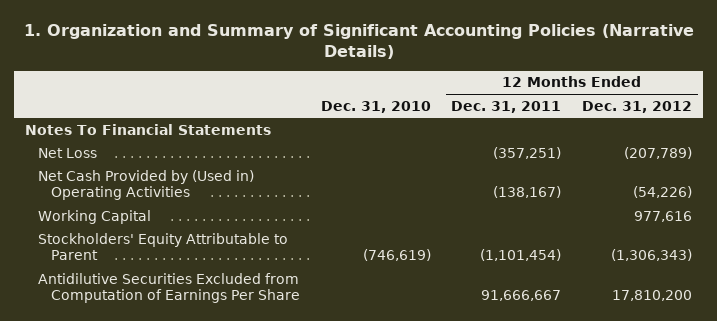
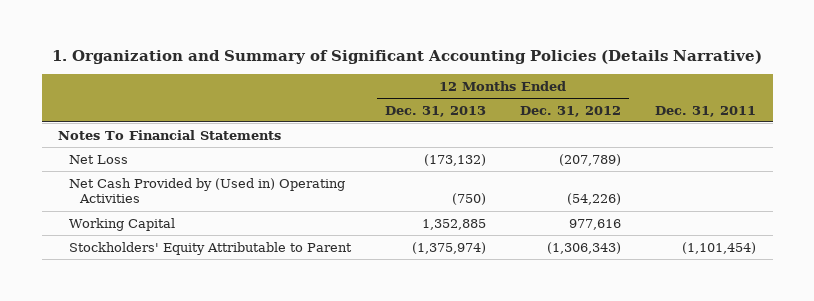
- 1. Organization and Summary of Significant Accounting Policies (Narrative Details)
+ 1. Organization and Summary of Significant Accounting Policies (Details Narrative)
- | Dec. 31, 2010 | 12 Months Ended Dec. 31, 2011 | 12 Months Ended Dec. 31, 2012
+ | 12 Months Ended Dec. 31, 2013 | 12 Months Ended Dec. 31, 2012 | Dec. 31, 2011
- Antidilutive Securities Excluded from Computation of Earnings Per Share | | 91,666,667 | 17,810,200

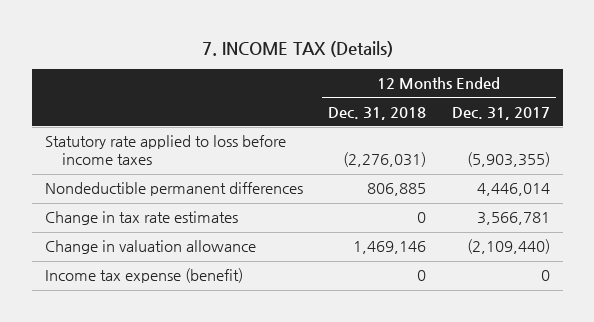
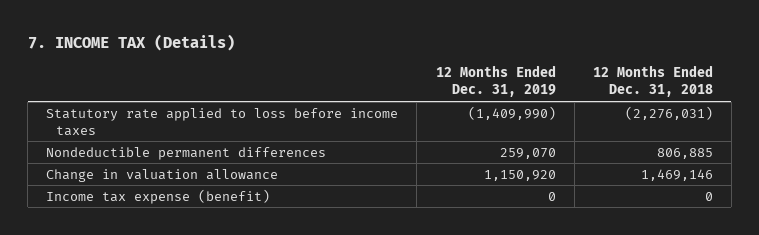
- | 12 Months Ended Dec. 31, 2018 | 12 Months Ended Dec. 31, 2017
+ | 12 Months Ended Dec. 31, 2019 | 12 Months Ended Dec. 31, 2018
- Change in tax rate estimates | 0 | 3,566,781

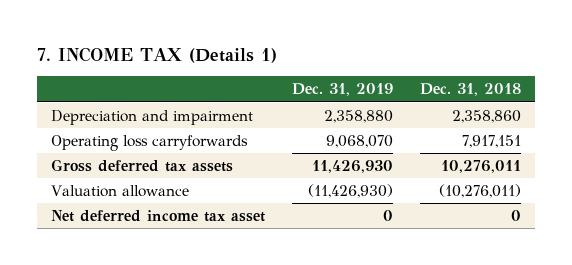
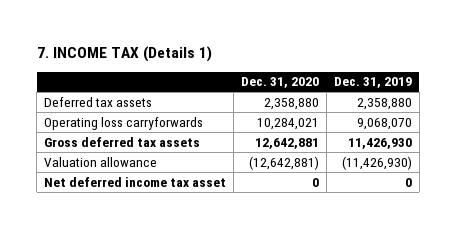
- | Dec. 31, 2019 | Dec. 31, 2018
+ | Dec. 31, 2020 | Dec. 31, 2019
- Depreciation and impairment | 2,358,880 | 2,358,860
+ Deferred tax assets | 2,358,880 | 2,358,880

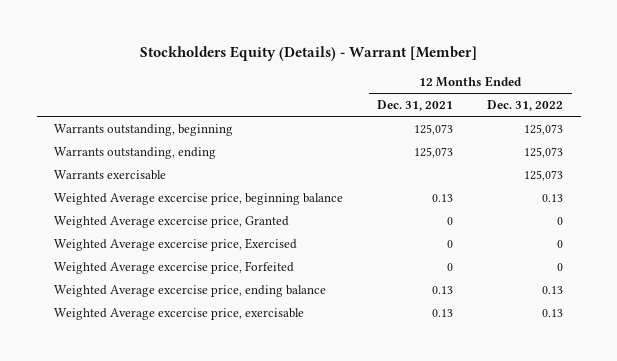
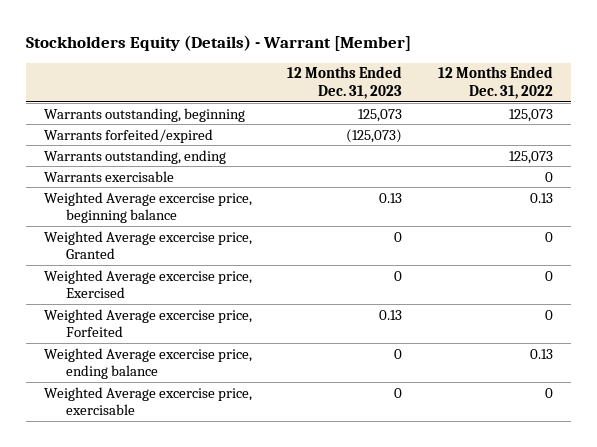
- | 12 Months Ended Dec. 31, 2021 | 12 Months Ended Dec. 31, 2022
+ | 12 Months Ended Dec. 31, 2023 | 12 Months Ended Dec. 31, 2022
+ Warrants forfeited/expired | (125,073) |
- Warrants exercisable | | 125,073
+ Warrants exercisable | | 0
- Weighted Average excercise price, exercisable | 0.13 | 0.13
+ Weighted Average excercise price, exercisable | 0 | 0

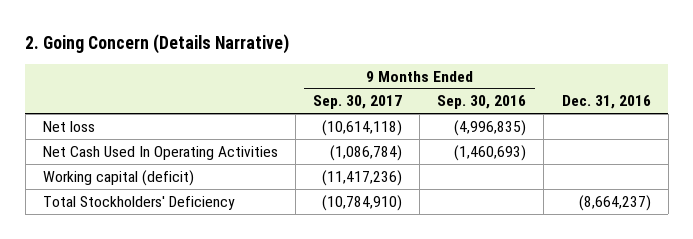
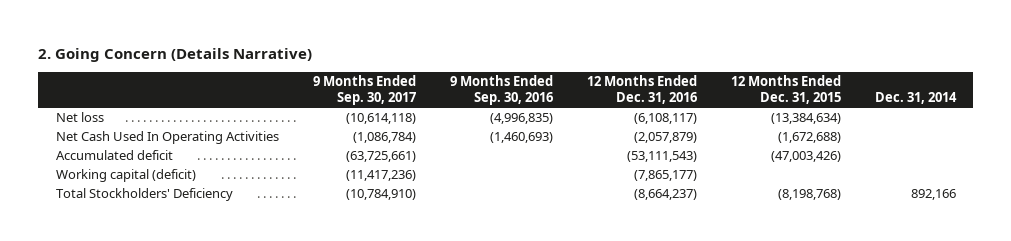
- | 9 Months Ended Sep. 30, 2017 | 9 Months Ended Sep. 30, 2016 | Dec. 31, 2016
+ | 9 Months Ended Sep. 30, 2017 | 9 Months Ended Sep. 30, 2016 | 12 Months Ended Dec. 31, 2016 | 12 Months Ended Dec. 31, 2015 | Dec. 31, 2014
+ Accumulated deficit | (63,725,661) | | (53,111,543) | (47,003,426) |

